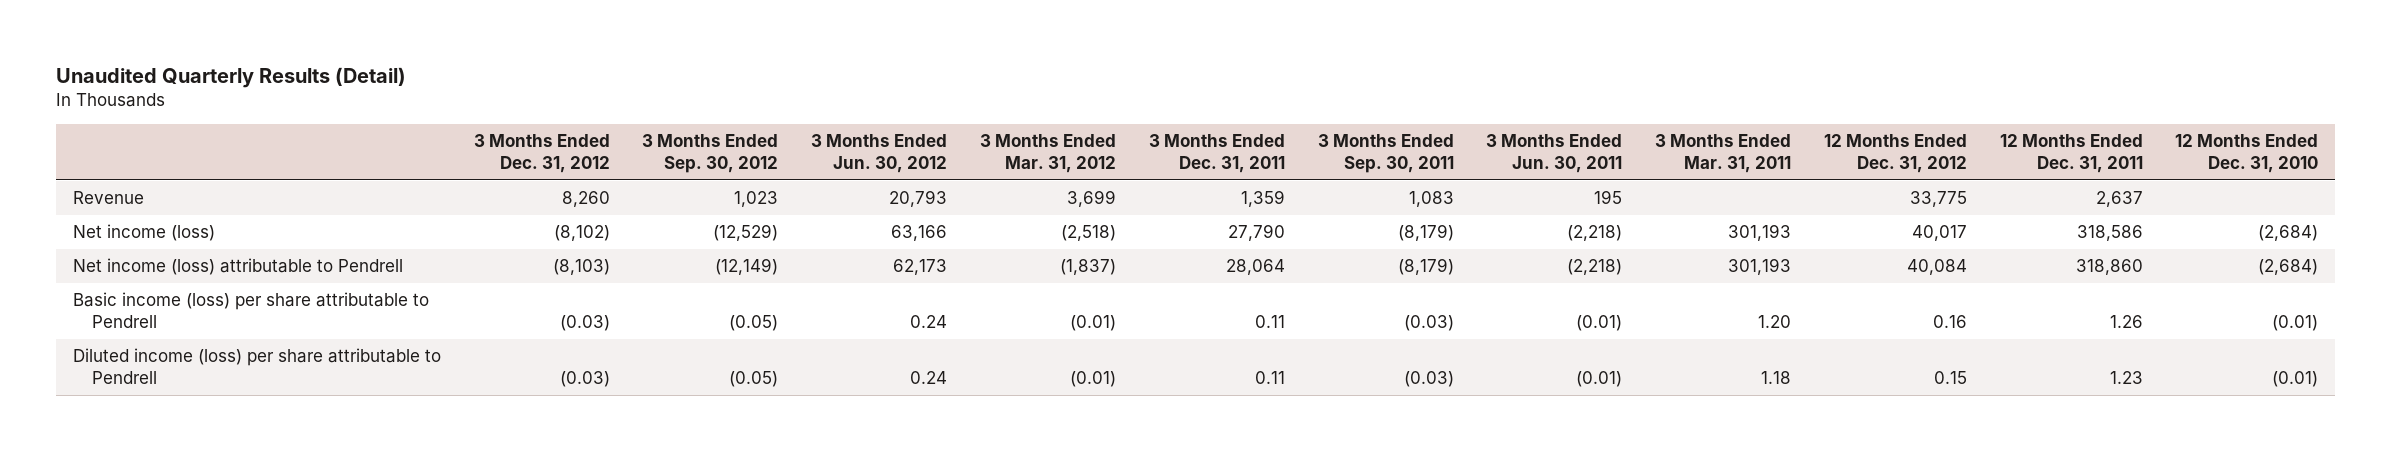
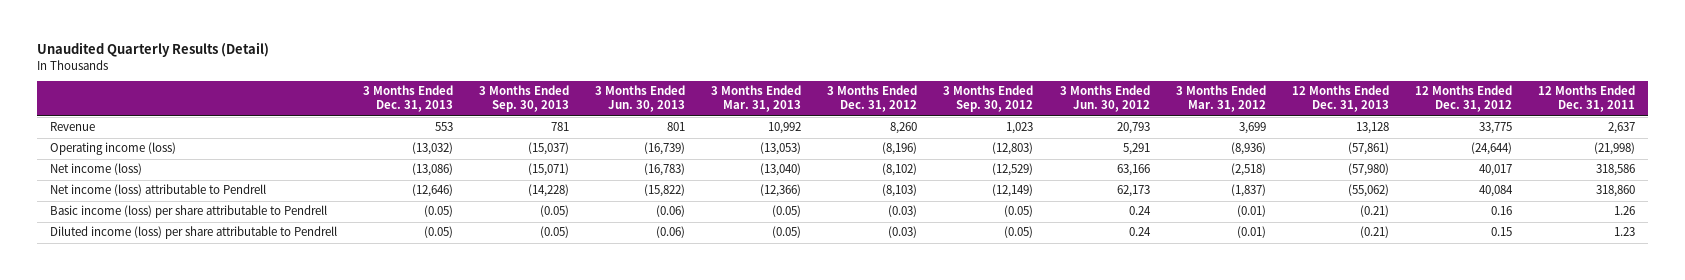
- | 3 Months Ended Dec. 31, 2012 | 3 Months Ended Sep. 30, 2012 | 3 Months Ended Jun. 30, 2012 | 3 Months Ended Mar. 31, 2012 | 3 Months Ended Dec. 31, 2011 | 3 Months Ended Sep. 30, 2011 | 3 Months Ended Jun. 30, 2011 | 3 Months Ended Mar. 31, 2011 | 12 Months Ended Dec. 31, 2012 | 12 Months Ended Dec. 31, 2011 | 12 Months Ended Dec. 31, 2010
+ | 3 Months Ended Dec. 31, 2013 | 3 Months Ended Sep. 30, 2013 | 3 Months Ended Jun. 30, 2013 | 3 Months Ended Mar. 31, 2013 | 3 Months Ended Dec. 31, 2012 | 3 Months Ended Sep. 30, 2012 | 3 Months Ended Jun. 30, 2012 | 3 Months Ended Mar. 31, 2012 | 12 Months Ended Dec. 31, 2013 | 12 Months Ended Dec. 31, 2012 | 12 Months Ended Dec. 31, 2011
+ Operating income (loss) | (13,032) | (15,037) | (16,739) | (13,053) | (8,196) | (12,803) | 5,291 | (8,936) | (57,861) | (24,644) | (21,998)

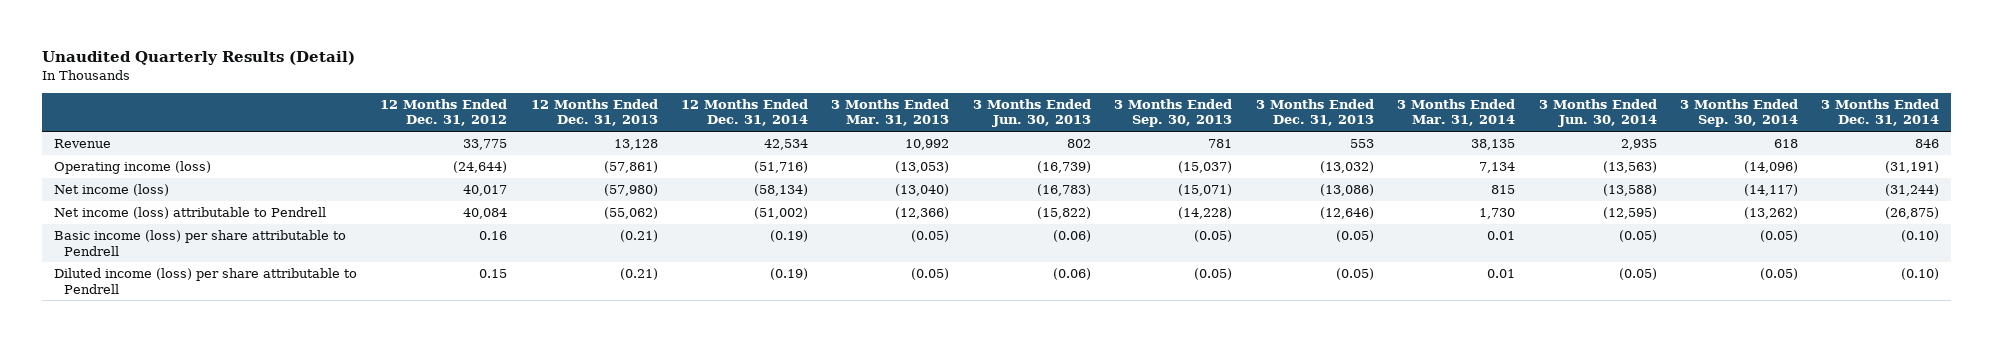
- | 3 Months Ended Dec. 31, 2013 | 3 Months Ended Sep. 30, 2013 | 3 Months Ended Jun. 30, 2013 | 3 Months Ended Mar. 31, 2013 | 3 Months Ended Dec. 31, 2012 | 3 Months Ended Sep. 30, 2012 | 3 Months Ended Jun. 30, 2012 | 3 Months Ended Mar. 31, 2012 | 12 Months Ended Dec. 31, 2013 | 12 Months Ended Dec. 31, 2012 | 12 Months Ended Dec. 31, 2011
+ | 12 Months Ended Dec. 31, 2012 | 12 Months Ended Dec. 31, 2013 | 12 Months Ended Dec. 31, 2014 | 3 Months Ended Mar. 31, 2013 | 3 Months Ended Jun. 30, 2013 | 3 Months Ended Sep. 30, 2013 | 3 Months Ended Dec. 31, 2013 | 3 Months Ended Mar. 31, 2014 | 3 Months Ended Jun. 30, 2014 | 3 Months Ended Sep. 30, 2014 | 3 Months Ended Dec. 31, 2014
- Revenue | 553 | 781 | 801 | 10,992 | 8,260 | 1,023 | 20,793 | 3,699 | 13,128 | 33,775 | 2,637
+ Revenue | 33,775 | 13,128 | 42,534 | 10,992 | 802 | 781 | 553 | 38,135 | 2,935 | 618 | 846

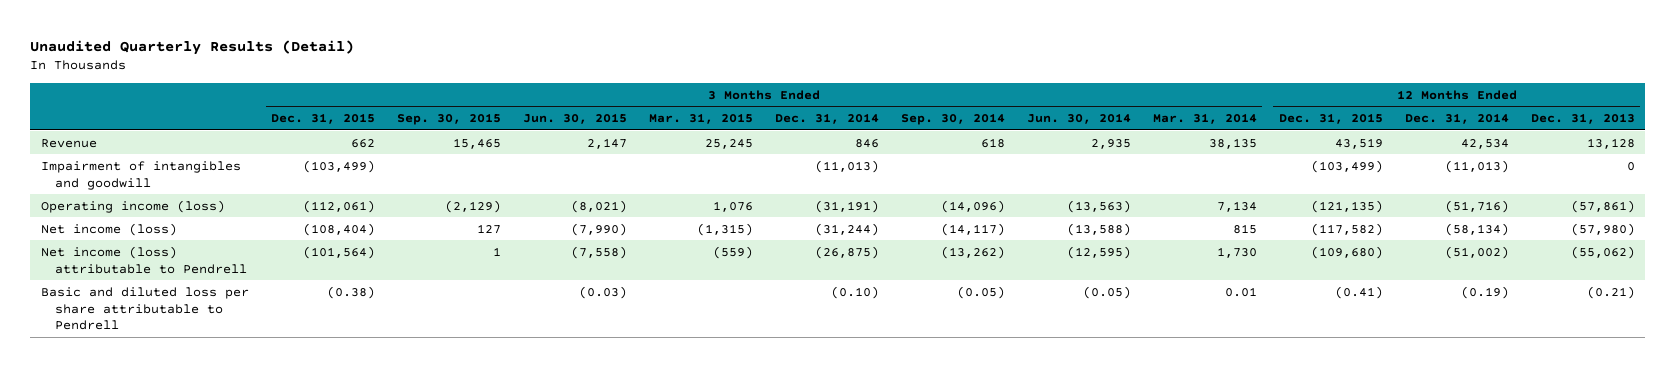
- | 12 Months Ended Dec. 31, 2012 | 12 Months Ended Dec. 31, 2013 | 12 Months Ended Dec. 31, 2014 | 3 Months Ended Mar. 31, 2013 | 3 Months Ended Jun. 30, 2013 | 3 Months Ended Sep. 30, 2013 | 3 Months Ended Dec. 31, 2013 | 3 Months Ended Mar. 31, 2014 | 3 Months Ended Jun. 30, 2014 | 3 Months Ended Sep. 30, 2014 | 3 Months Ended Dec. 31, 2014
+ | 3 Months Ended Dec. 31, 2015 | 3 Months Ended Sep. 30, 2015 | 3 Months Ended Jun. 30, 2015 | 3 Months Ended Mar. 31, 2015 | 3 Months Ended Dec. 31, 2014 | 3 Months Ended Sep. 30, 2014 | 3 Months Ended Jun. 30, 2014 | 3 Months Ended Mar. 31, 2014 | 12 Months Ended Dec. 31, 2015 | 12 Months Ended Dec. 31, 2014 | 12 Months Ended Dec. 31, 2013
+ Impairment of intangibles and goodwill | (103,499) | | | | (11,013) | | | | (103,499) | (11,013) | 0
- Basic income (loss) per share attributable to Pendrell | 0.16 | (0.21) | (0.19) | (0.05) | (0.06) | (0.05) | (0.05) | 0.01 | (0.05) | (0.05) | (0.10)
- Diluted income (loss) per share attributable to Pendrell | 0.15 | (0.21) | (0.19) | (0.05) | (0.06) | (0.05) | (0.05) | 0.01 | (0.05) | (0.05) | (0.10)
+ Basic and diluted loss per share attributable to Pendrell | (0.38) | | (0.03) | | (0.10) | (0.05) | (0.05) | 0.01 | (0.41) | (0.19) | (0.21)

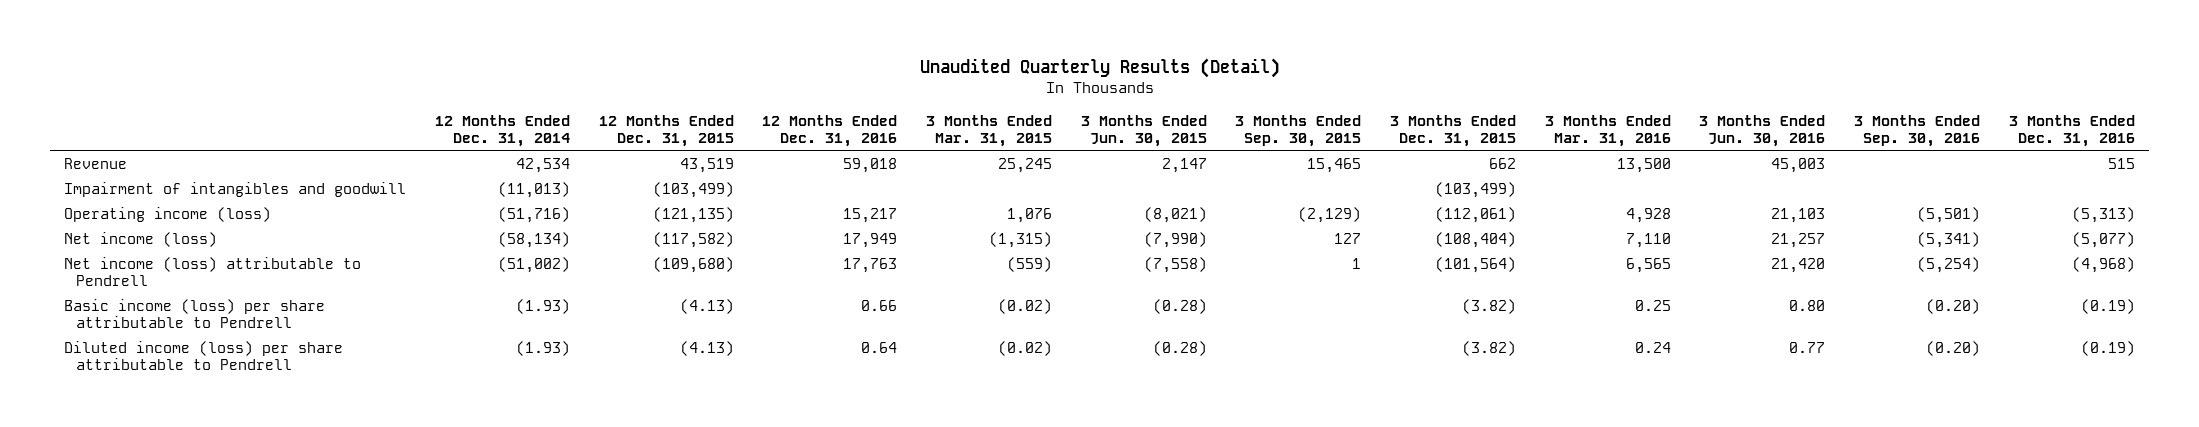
- | 3 Months Ended Dec. 31, 2015 | 3 Months Ended Sep. 30, 2015 | 3 Months Ended Jun. 30, 2015 | 3 Months Ended Mar. 31, 2015 | 3 Months Ended Dec. 31, 2014 | 3 Months Ended Sep. 30, 2014 | 3 Months Ended Jun. 30, 2014 | 3 Months Ended Mar. 31, 2014 | 12 Months Ended Dec. 31, 2015 | 12 Months Ended Dec. 31, 2014 | 12 Months Ended Dec. 31, 2013
+ | 12 Months Ended Dec. 31, 2014 | 12 Months Ended Dec. 31, 2015 | 12 Months Ended Dec. 31, 2016 | 3 Months Ended Mar. 31, 2015 | 3 Months Ended Jun. 30, 2015 | 3 Months Ended Sep. 30, 2015 | 3 Months Ended Dec. 31, 2015 | 3 Months Ended Mar. 31, 2016 | 3 Months Ended Jun. 30, 2016 | 3 Months Ended Sep. 30, 2016 | 3 Months Ended Dec. 31, 2016
- Basic and diluted loss per share attributable to Pendrell | (0.38) | | (0.03) | | (0.10) | (0.05) | (0.05) | 0.01 | (0.41) | (0.19) | (0.21)
+ Basic income (loss) per share attributable to Pendrell | (1.93) | (4.13) | 0.66 | (0.02) | (0.28) | | (3.82) | 0.25 | 0.80 | (0.20) | (0.19)
+ Diluted income (loss) per share attributable to Pendrell | (1.93) | (4.13) | 0.64 | (0.02) | (0.28) | | (3.82) | 0.24 | 0.77 | (0.20) | (0.19)

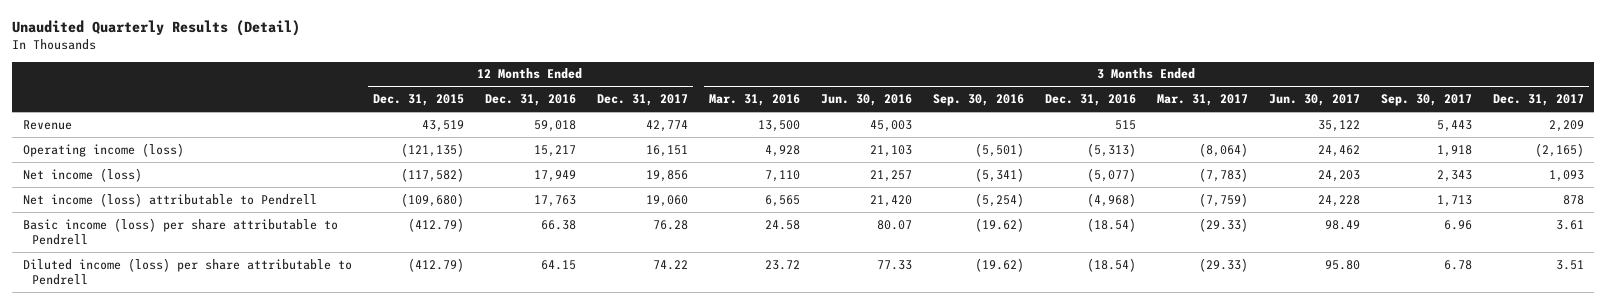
- | 12 Months Ended Dec. 31, 2014 | 12 Months Ended Dec. 31, 2015 | 12 Months Ended Dec. 31, 2016 | 3 Months Ended Mar. 31, 2015 | 3 Months Ended Jun. 30, 2015 | 3 Months Ended Sep. 30, 2015 | 3 Months Ended Dec. 31, 2015 | 3 Months Ended Mar. 31, 2016 | 3 Months Ended Jun. 30, 2016 | 3 Months Ended Sep. 30, 2016 | 3 Months Ended Dec. 31, 2016
+ | 12 Months Ended Dec. 31, 2015 | 12 Months Ended Dec. 31, 2016 | 12 Months Ended Dec. 31, 2017 | 3 Months Ended Mar. 31, 2016 | 3 Months Ended Jun. 30, 2016 | 3 Months Ended Sep. 30, 2016 | 3 Months Ended Dec. 31, 2016 | 3 Months Ended Mar. 31, 2017 | 3 Months Ended Jun. 30, 2017 | 3 Months Ended Sep. 30, 2017 | 3 Months Ended Dec. 31, 2017
- Impairment of intangibles and goodwill | (11,013) | (103,499) | | | | | (103,499) | | | |
- Basic income (loss) per share attributable to Pendrell | (1.93) | (4.13) | 0.66 | (0.02) | (0.28) | | (3.82) | 0.25 | 0.80 | (0.20) | (0.19)
- Diluted income (loss) per share attributable to Pendrell | (1.93) | (4.13) | 0.64 | (0.02) | (0.28) | | (3.82) | 0.24 | 0.77 | (0.20) | (0.19)
+ Basic income (loss) per share attributable to Pendrell | (412.79) | 66.38 | 76.28 | 24.58 | 80.07 | (19.62) | (18.54) | (29.33) | 98.49 | 6.96 | 3.61
+ Diluted income (loss) per share attributable to Pendrell | (412.79) | 64.15 | 74.22 | 23.72 | 77.33 | (19.62) | (18.54) | (29.33) | 95.80 | 6.78 | 3.51

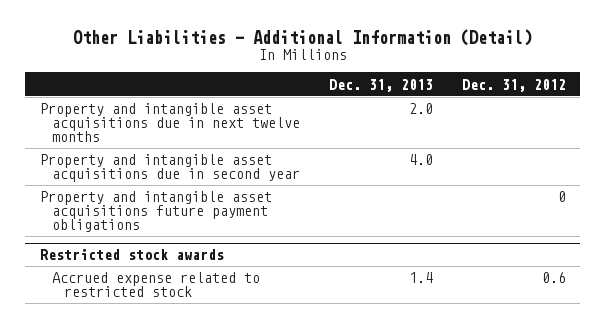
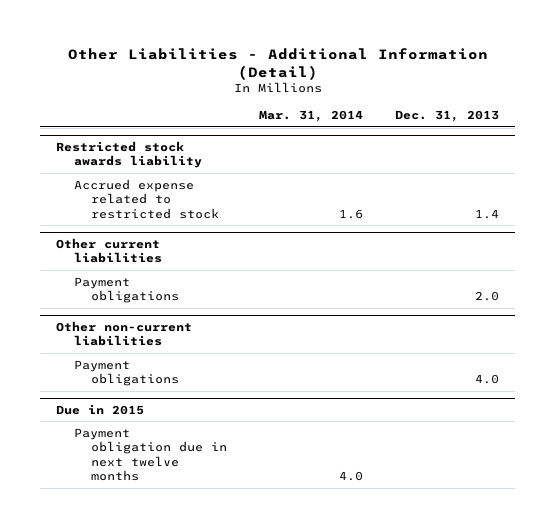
- | Dec. 31, 2013 | Dec. 31, 2012
+ | Mar. 31, 2014 | Dec. 31, 2013
- Property and intangible asset acquisitions due in next twelve months | 2.0 |
- Property and intangible asset acquisitions due in second year | 4.0 |
- Property and intangible asset acquisitions future payment obligations | | 0
- Restricted stock awards
+ Restricted stock awards liability
+ Other current liabilities
+ Payment obligations | | 2.0
+ Other non-current liabilities
+ Payment obligations | | 4.0
+ Due in 2015
+ Payment obligation due in next twelve months | 4.0 |

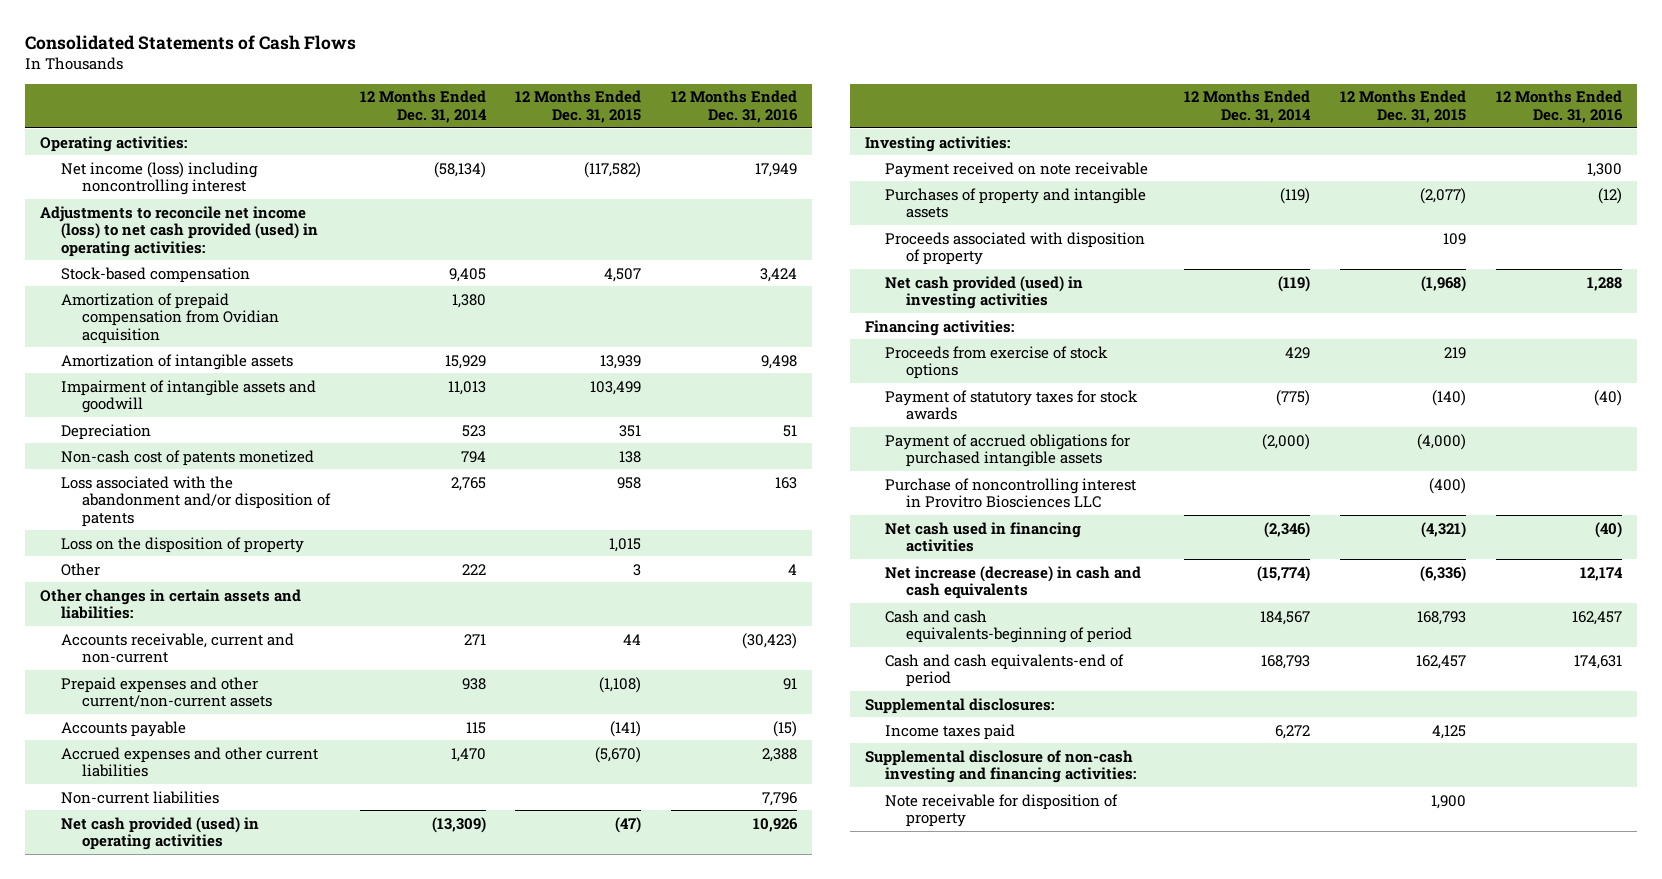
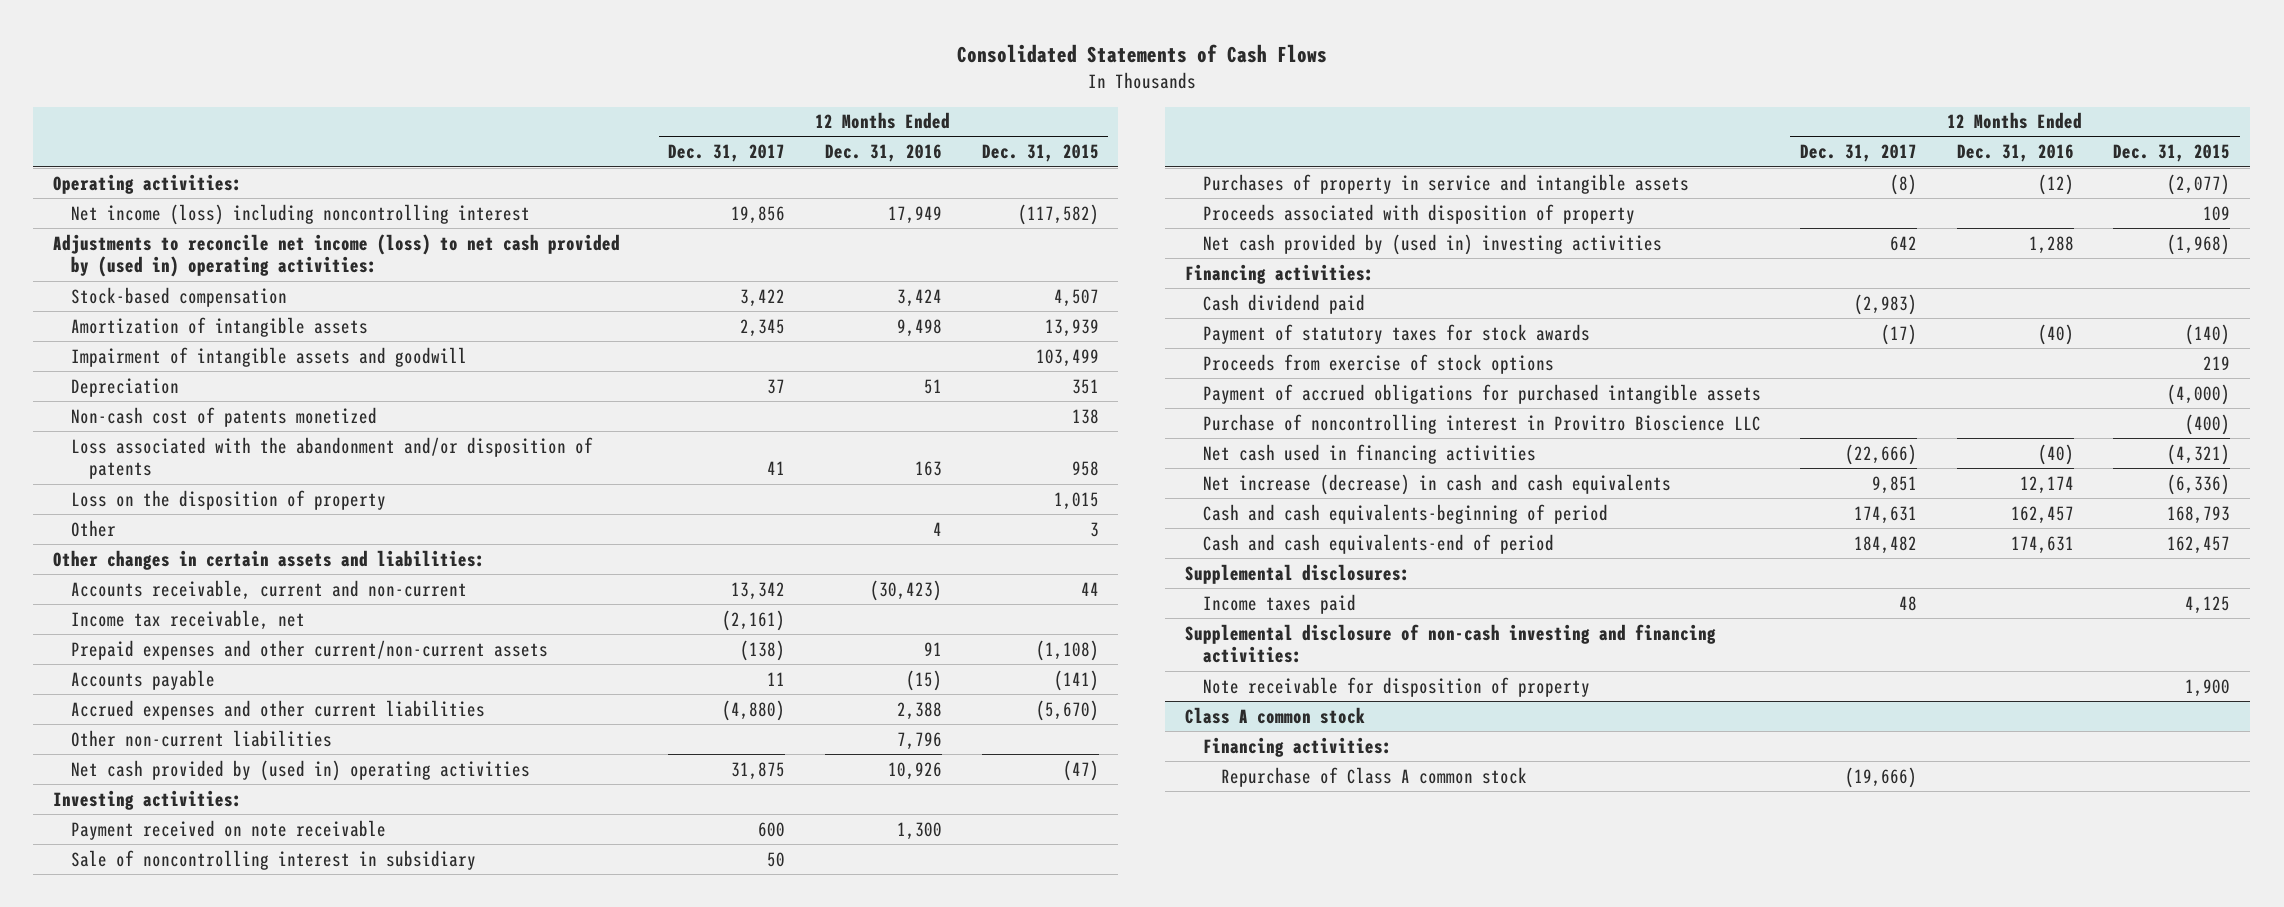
- | 12 Months Ended Dec. 31, 2014 | 12 Months Ended Dec. 31, 2015 | 12 Months Ended Dec. 31, 2016
+ | 12 Months Ended Dec. 31, 2017 | 12 Months Ended Dec. 31, 2016 | 12 Months Ended Dec. 31, 2015
- Adjustments to reconcile net income (loss) to net cash provided (used) in operating activities:
+ Adjustments to reconcile net income (loss) to net cash provided by (used in) operating activities:
- Amortization of prepaid compensation from Ovidian acquisition | 1,380 | |
+ Income tax receivable, net | (2,161) | |
- Non-current liabilities | | | 7,796
- Net cash provided (used) in operating activities | (13,309) | (47) | 10,926
+ Other non-current liabilities | | 7,796 |
+ Net cash provided by (used in) operating activities | 31,875 | 10,926 | (47)
- Purchases of property and intangible assets | (119) | (2,077) | (12)
+ Sale of noncontrolling interest in subsidiary | 50 | |
+ Purchases of property in service and intangible assets | (8) | (12) | (2,077)
- Net cash provided (used) in investing activities | (119) | (1,968) | 1,288
+ Net cash provided by (used in) investing activities | 642 | 1,288 | (1,968)
+ Cash dividend paid | (2,983) | |
moved down: Proceeds from exercise of stock options | | | 219
- Purchase of noncontrolling interest in Provitro Biosciences LLC | | (400) |
+ Purchase of noncontrolling interest in Provitro Bioscience LLC | | | (400)
+ Class A common stock
+ Financing activities:
+ Repurchase of Class A common stock | (19,666) | |

